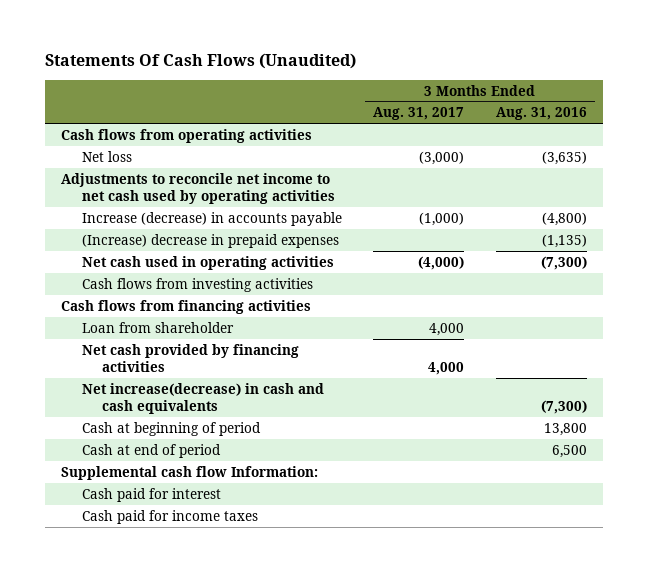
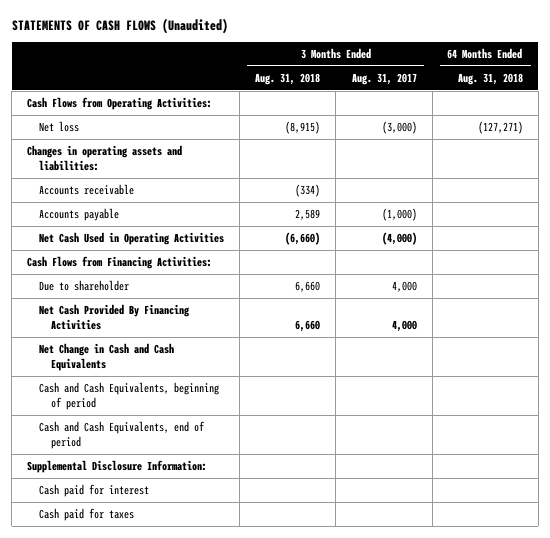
- Statements Of Cash Flows (Unaudited)
+ STATEMENTS OF CASH FLOWS (Unaudited)
- | 3 Months Ended Aug. 31, 2017 | 3 Months Ended Aug. 31, 2016
+ | 3 Months Ended Aug. 31, 2018 | 3 Months Ended Aug. 31, 2017 | 64 Months Ended Aug. 31, 2018
- Cash flows from operating activities
+ Cash Flows from Operating Activities:
- Adjustments to reconcile net income to net cash used by operating activities
- Increase (decrease) in accounts payable | (1,000) | (4,800)
- (Increase) decrease in prepaid expenses | | (1,135)
- Net cash used in operating activities | (4,000) | (7,300)
- Cash flows from investing activities
- Cash flows from financing activities
- Loan from shareholder | 4,000 |
- Net cash provided by financing activities | 4,000 |
- Net increase(decrease) in cash and cash equivalents | | (7,300)
- Cash at beginning of period | | 13,800
- Cash at end of period | | 6,500
- Supplemental cash flow Information:
+ Changes in operating assets and liabilities:
+ Accounts receivable | (334) | |
+ Accounts payable | 2,589 | (1,000) |
+ Net Cash Used in Operating Activities | (6,660) | (4,000) |
+ Cash Flows from Financing Activities:
+ Due to shareholder | 6,660 | 4,000 |
+ Net Cash Provided By Financing Activities | 6,660 | 4,000 |
+ Net Change in Cash and Cash Equivalents
+ Cash and Cash Equivalents, beginning of period
+ Cash and Cash Equivalents, end of period
+ Supplemental Disclosure Information:
- Cash paid for income taxes
+ Cash paid for taxes

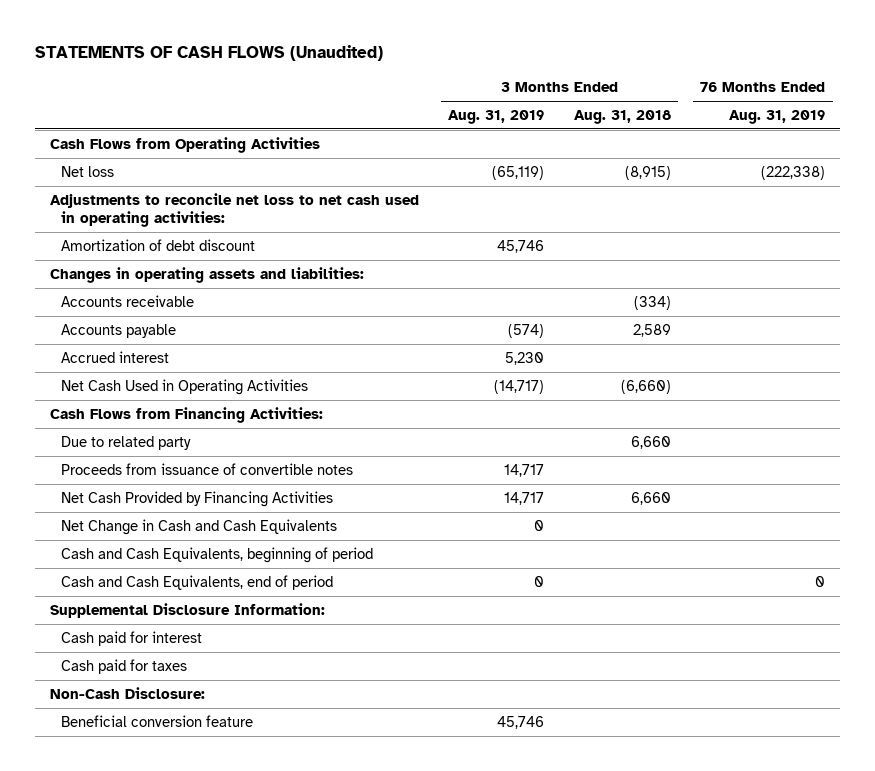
- | 3 Months Ended Aug. 31, 2018 | 3 Months Ended Aug. 31, 2017 | 64 Months Ended Aug. 31, 2018
+ | 3 Months Ended Aug. 31, 2019 | 3 Months Ended Aug. 31, 2018 | 76 Months Ended Aug. 31, 2019
- Cash Flows from Operating Activities:
+ Cash Flows from Operating Activities
+ Adjustments to reconcile net loss to net cash used in operating activities:
+ Amortization of debt discount | 45,746 | |
+ Accrued interest | 5,230 | |
- Due to shareholder | 6,660 | 4,000 |
- Net Cash Provided By Financing Activities | 6,660 | 4,000 |
+ Due to related party | | 6,660 |
+ Proceeds from issuance of convertible notes | 14,717 | |
+ Net Cash Provided by Financing Activities | 14,717 | 6,660 |
+ Non-Cash Disclosure:
+ Beneficial conversion feature | 45,746 | |

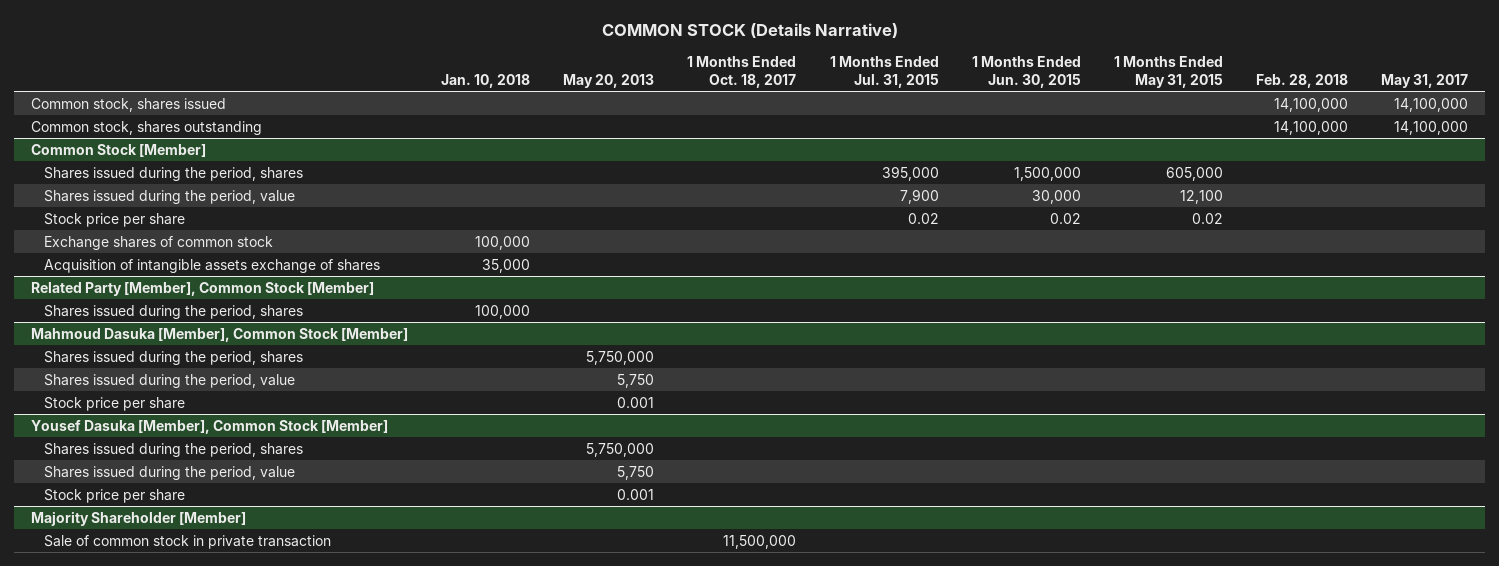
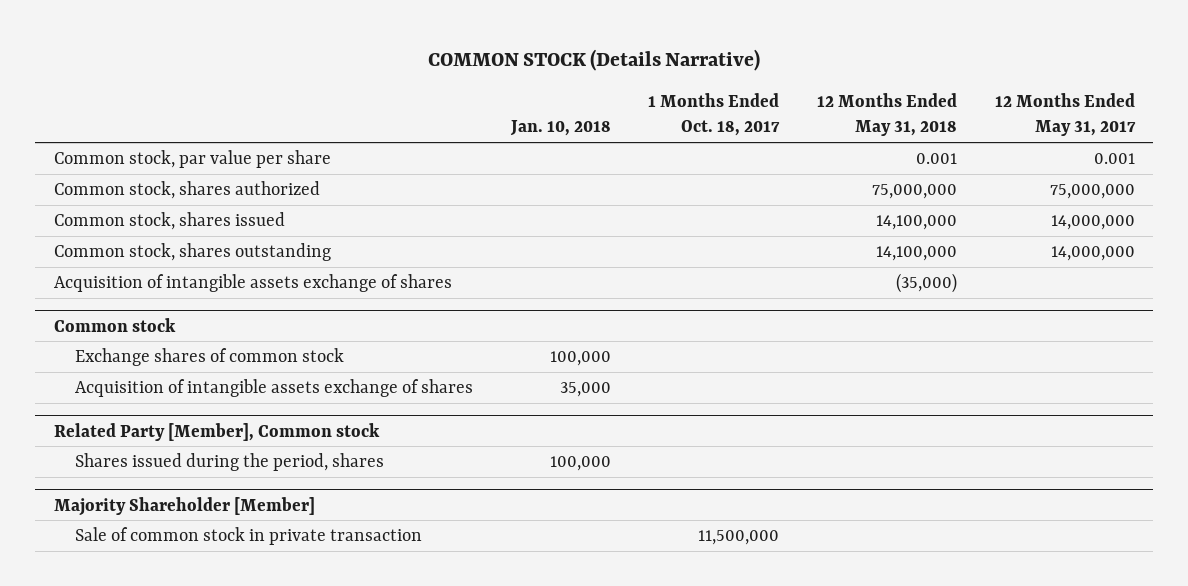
- | Jan. 10, 2018 | May 20, 2013 | 1 Months Ended Oct. 18, 2017 | 1 Months Ended Jul. 31, 2015 | 1 Months Ended Jun. 30, 2015 | 1 Months Ended May 31, 2015 | Feb. 28, 2018 | May 31, 2017
+ | Jan. 10, 2018 | 1 Months Ended Oct. 18, 2017 | 12 Months Ended May 31, 2018 | 12 Months Ended May 31, 2017
+ Common stock, par value per share | | | 0.001 | 0.001
+ Common stock, shares authorized | | | 75,000,000 | 75,000,000
- Common Stock [Member]
- Shares issued during the period, shares | | | | 395,000 | 1,500,000 | 605,000 | |
- Shares issued during the period, value | | | | 7,900 | 30,000 | 12,100 | |
- Stock price per share | | | | 0.02 | 0.02 | 0.02 | |
+ Acquisition of intangible assets exchange of shares | | | (35,000) |
+ Common stock
- Related Party [Member], Common Stock [Member]
+ Related Party [Member], Common stock
- Mahmoud Dasuka [Member], Common Stock [Member]
- Shares issued during the period, shares | | 5,750,000 | | | | | |
- Shares issued during the period, value | | 5,750 | | | | | |
- Stock price per share | | 0.001 | | | | | |
- Yousef Dasuka [Member], Common Stock [Member]
- Shares issued during the period, shares | | 5,750,000 | | | | | |
- Shares issued during the period, value | | 5,750 | | | | | |
- Stock price per share | | 0.001 | | | | | |

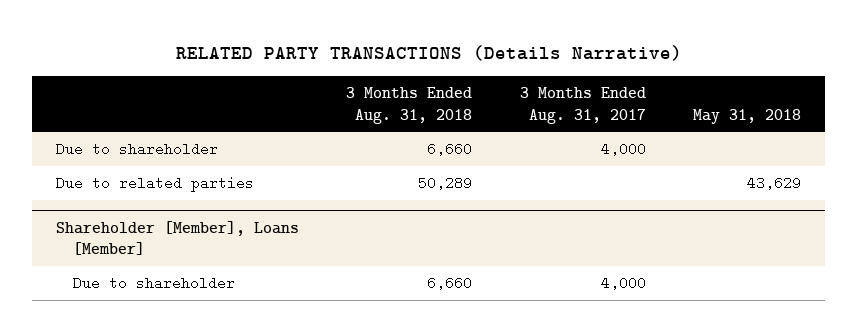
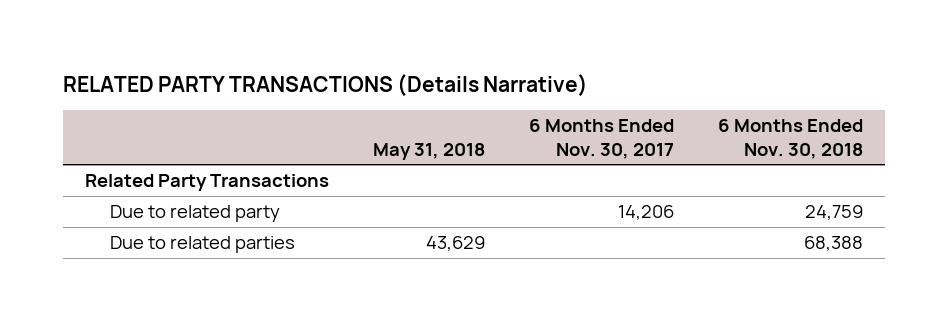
- | 3 Months Ended Aug. 31, 2018 | 3 Months Ended Aug. 31, 2017 | May 31, 2018
+ | May 31, 2018 | 6 Months Ended Nov. 30, 2017 | 6 Months Ended Nov. 30, 2018
- Due to shareholder | 6,660 | 4,000 |
+ Related Party Transactions
+ Due to related party | | 14,206 | 24,759
- Shareholder [Member], Loans [Member]
- Due to shareholder | 6,660 | 4,000 |

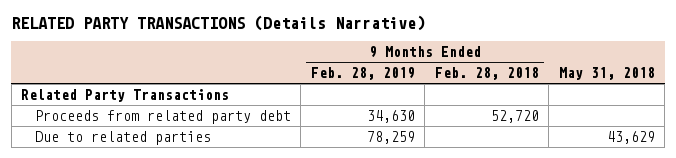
- | May 31, 2018 | 6 Months Ended Nov. 30, 2017 | 6 Months Ended Nov. 30, 2018
+ | 9 Months Ended Feb. 28, 2019 | 9 Months Ended Feb. 28, 2018 | May 31, 2018
- Due to related party | | 14,206 | 24,759
+ Proceeds from related party debt | 34,630 | 52,720 |

